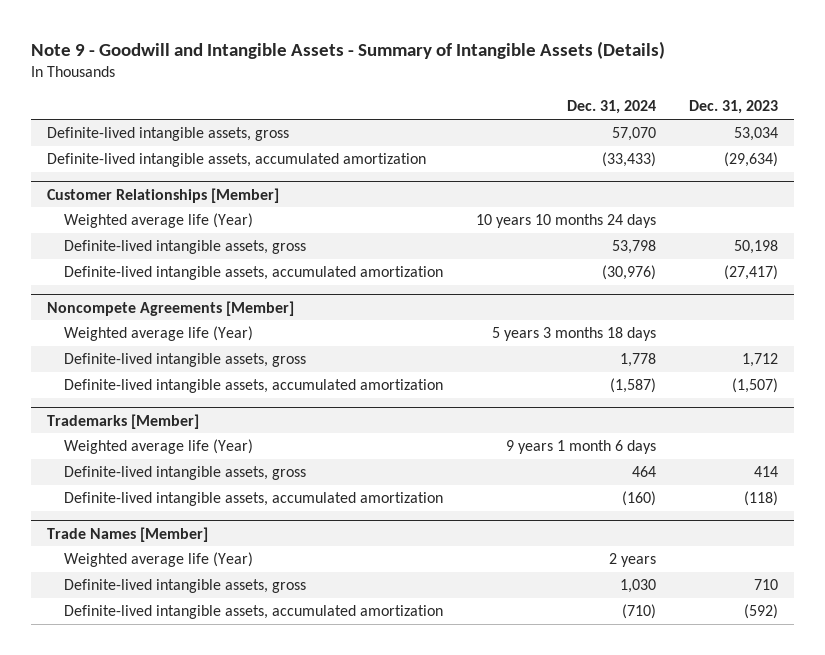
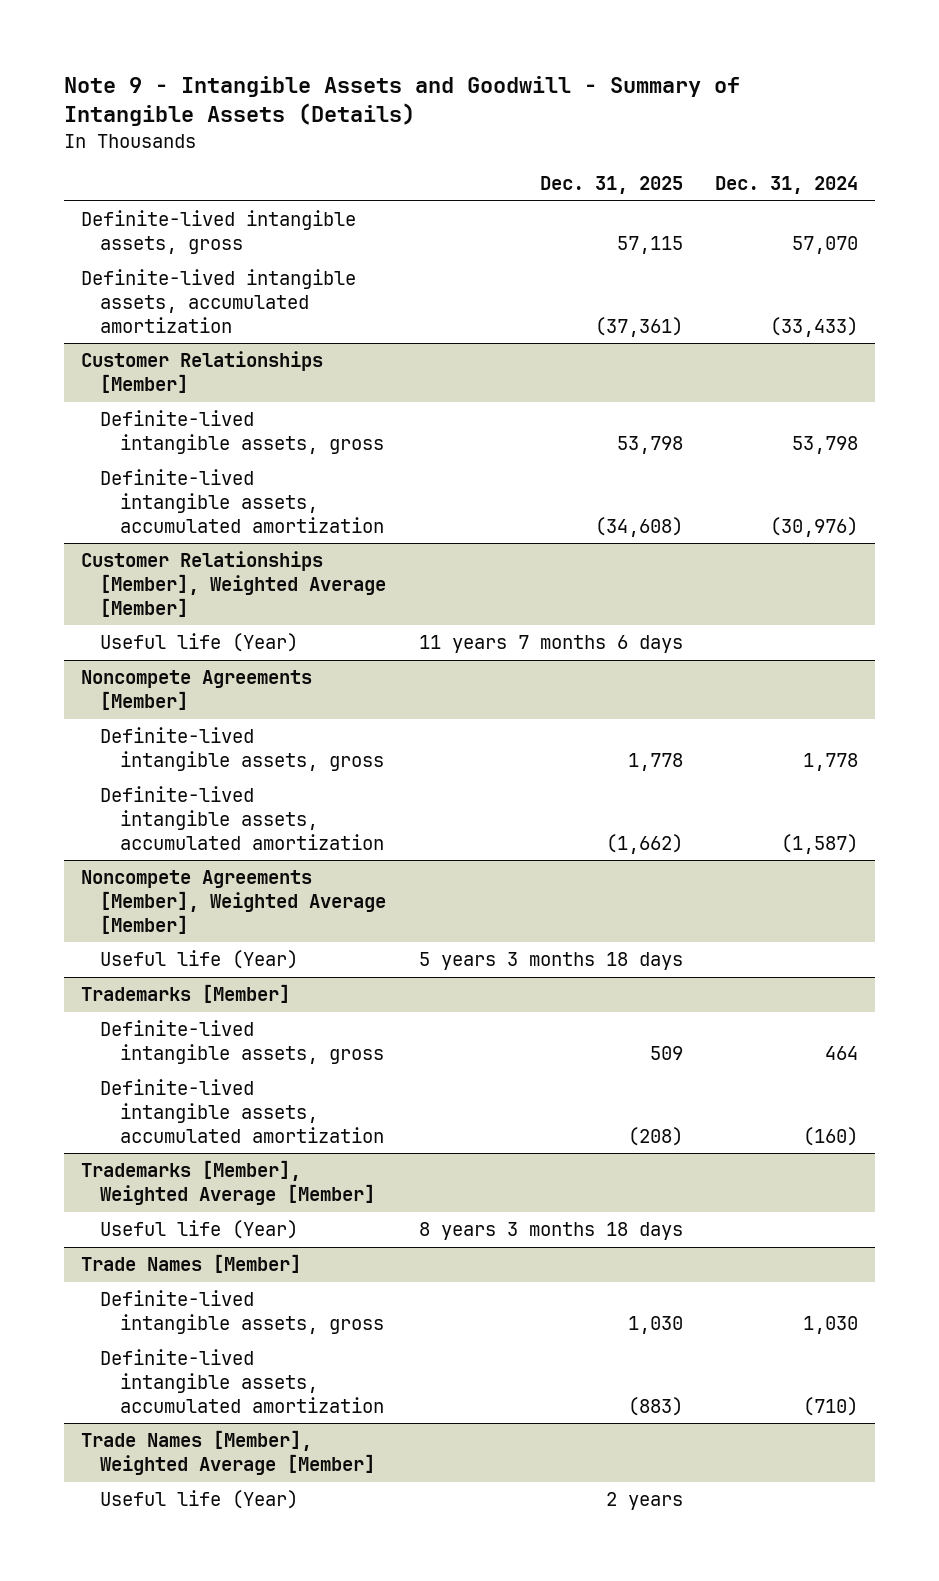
- Note 9 - Goodwill and Intangible Assets - Summary of Intangible Assets (Details)
+ Note 9 - Intangible Assets and Goodwill - Summary of Intangible Assets (Details)
- | Dec. 31, 2024 | Dec. 31, 2023
+ | Dec. 31, 2025 | Dec. 31, 2024
@ Customer Relationships [Member]
- Weighted average life (Year) | 10 years 10 months 24 days |
+ Customer Relationships [Member], Weighted Average [Member]
+ Useful life (Year) | 11 years 7 months 6 days |
@ Noncompete Agreements [Member]
- Weighted average life (Year) | 5 years 3 months 18 days |
+ Noncompete Agreements [Member], Weighted Average [Member]
+ Useful life (Year) | 5 years 3 months 18 days |
@ Trademarks [Member]
- Weighted average life (Year) | 9 years 1 month 6 days |
+ Trademarks [Member], Weighted Average [Member]
+ Useful life (Year) | 8 years 3 months 18 days |
@ Trade Names [Member]
- Weighted average life (Year) | 2 years |
+ Trade Names [Member], Weighted Average [Member]
+ Useful life (Year) | 2 years |

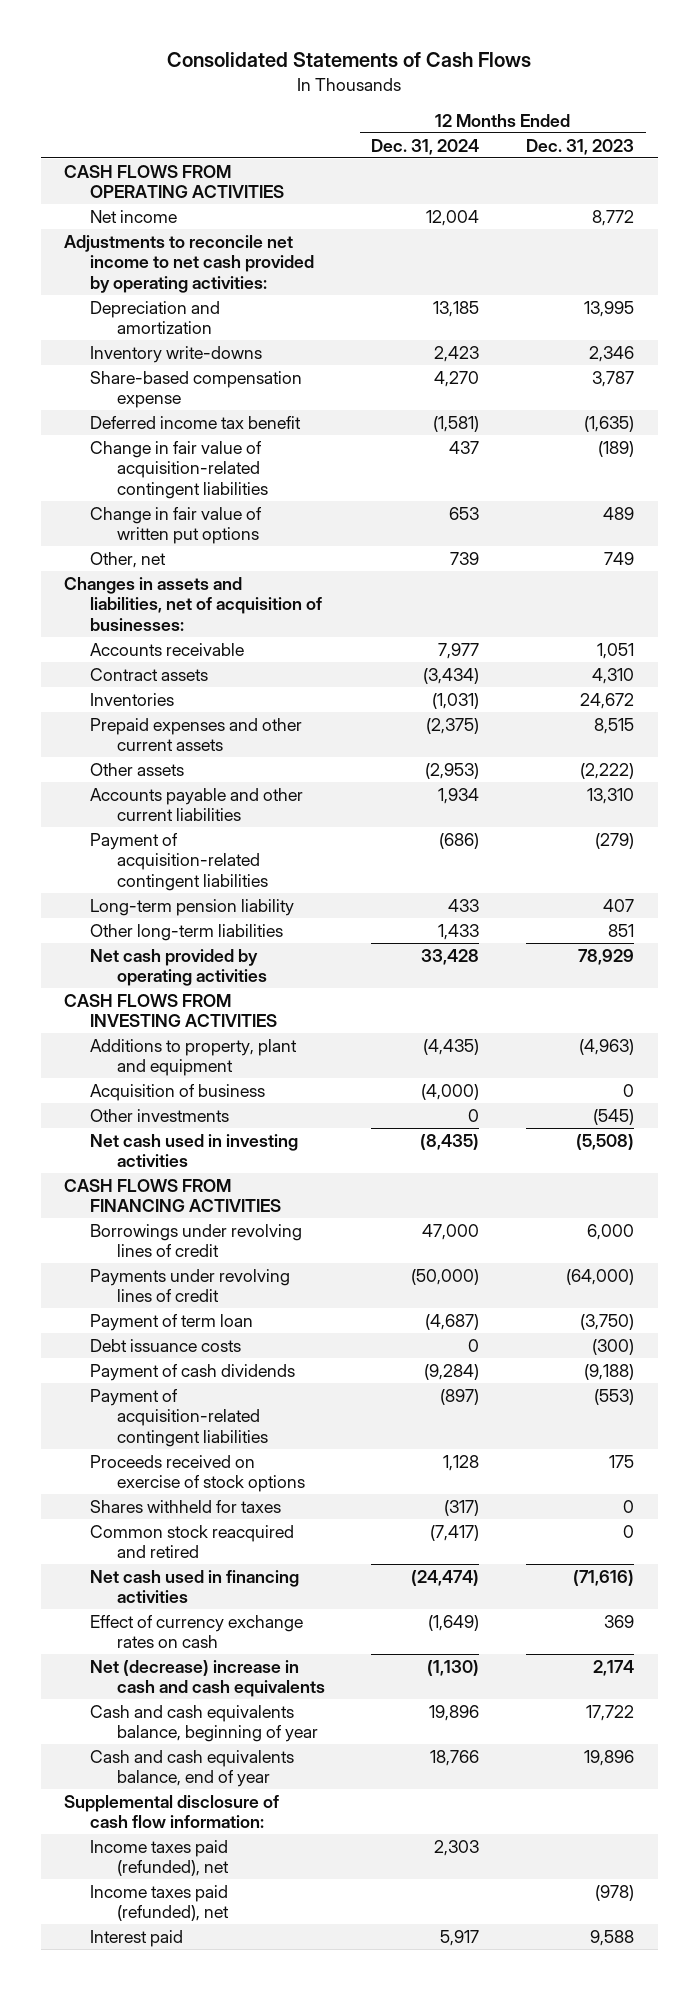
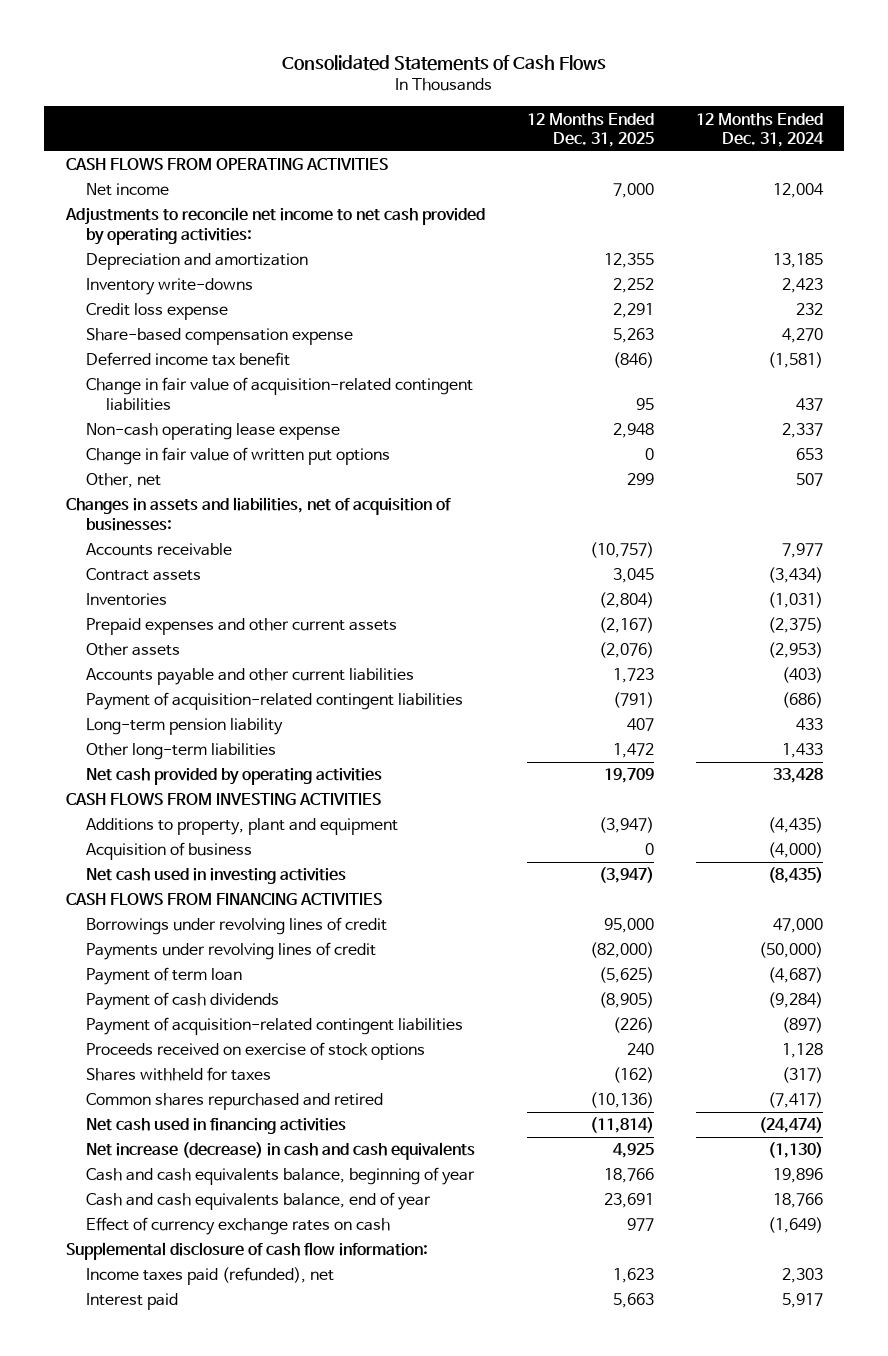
- | 12 Months Ended Dec. 31, 2024 | 12 Months Ended Dec. 31, 2023
+ | 12 Months Ended Dec. 31, 2025 | 12 Months Ended Dec. 31, 2024
+ Credit loss expense | 2,291 | 232
+ Non-cash operating lease expense | 2,948 | 2,337
- Other, net | 739 | 749
+ Other, net | 299 | 507
- Accounts payable and other current liabilities | 1,934 | 13,310
+ Accounts payable and other current liabilities | 1,723 | (403)
- Other investments | 0 | (545)
- Debt issuance costs | 0 | (300)
- Common stock reacquired and retired | (7,417) | 0
+ Common shares repurchased and retired | (10,136) | (7,417)
- Net (decrease) increase in cash and cash equivalents | (1,130) | 2,174
+ Net increase (decrease) in cash and cash equivalents | 4,925 | (1,130)
moved down: Effect of currency exchange rates on cash | 977 | (1,649)
- Income taxes paid (refunded), net | | (978)

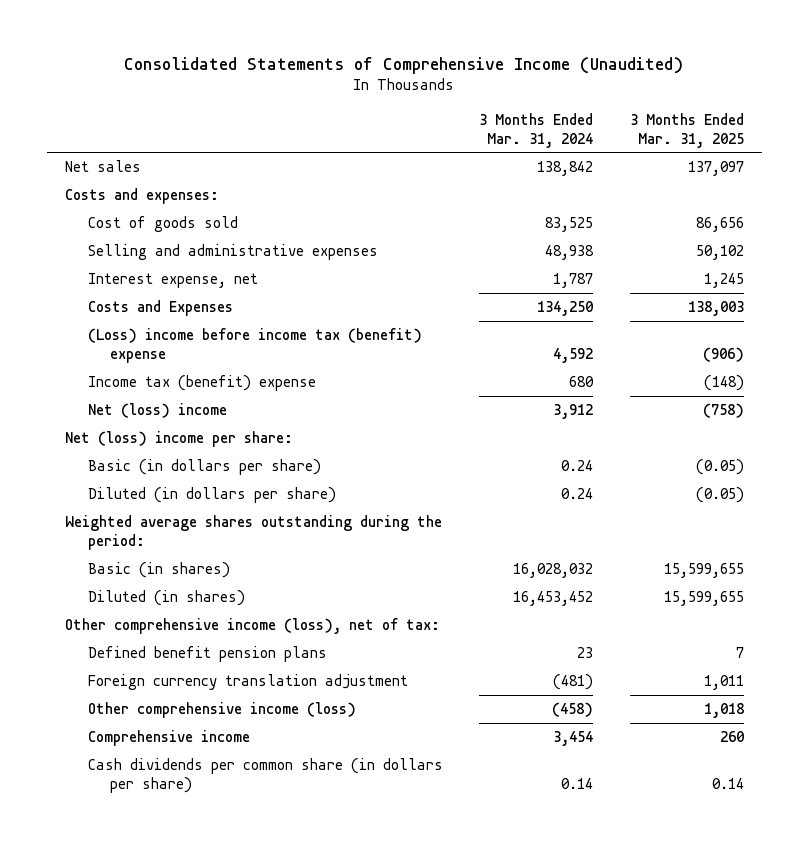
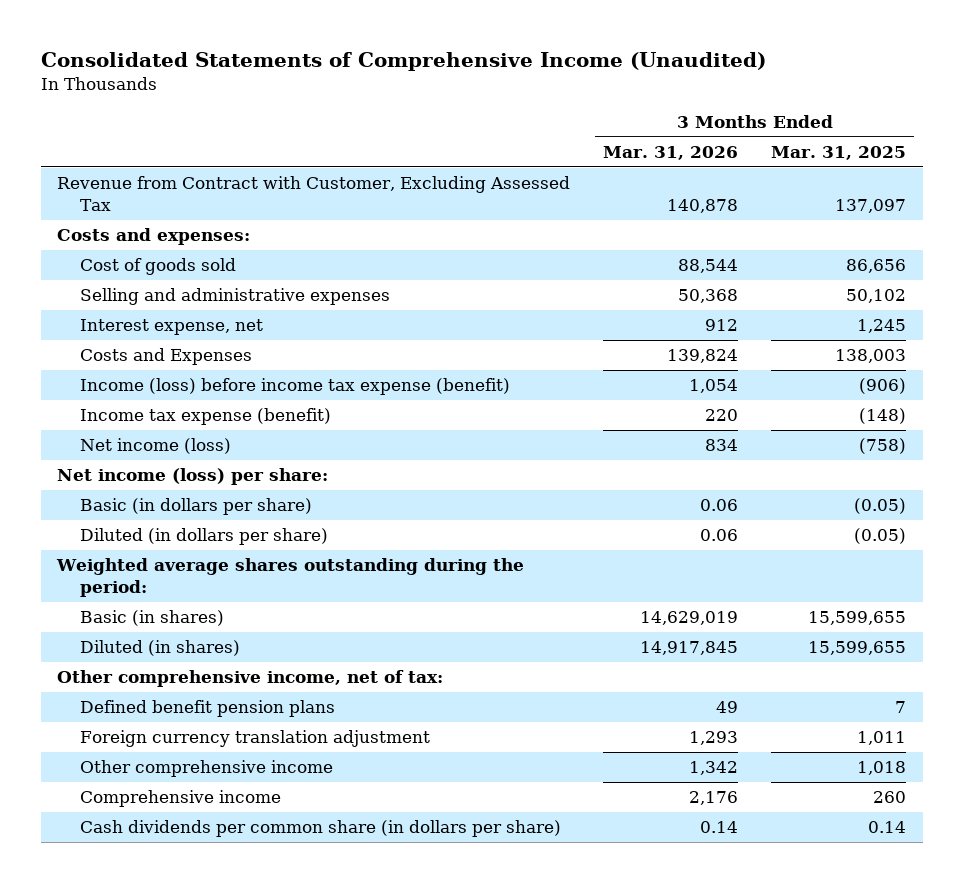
- | 3 Months Ended Mar. 31, 2024 | 3 Months Ended Mar. 31, 2025
+ | 3 Months Ended Mar. 31, 2026 | 3 Months Ended Mar. 31, 2025
- Net sales | 138,842 | 137,097
+ Revenue from Contract with Customer, Excluding Assessed Tax | 140,878 | 137,097
- (Loss) income before income tax (benefit) expense | 4,592 | (906)
- Income tax (benefit) expense | 680 | (148)
- Net (loss) income | 3,912 | (758)
- Net (loss) income per share:
+ Income (loss) before income tax expense (benefit) | 1,054 | (906)
+ Income tax expense (benefit) | 220 | (148)
+ Net income (loss) | 834 | (758)
+ Net income (loss) per share:
- Other comprehensive income (loss), net of tax:
+ Other comprehensive income, net of tax:
- Other comprehensive income (loss) | (458) | 1,018
+ Other comprehensive income | 1,342 | 1,018

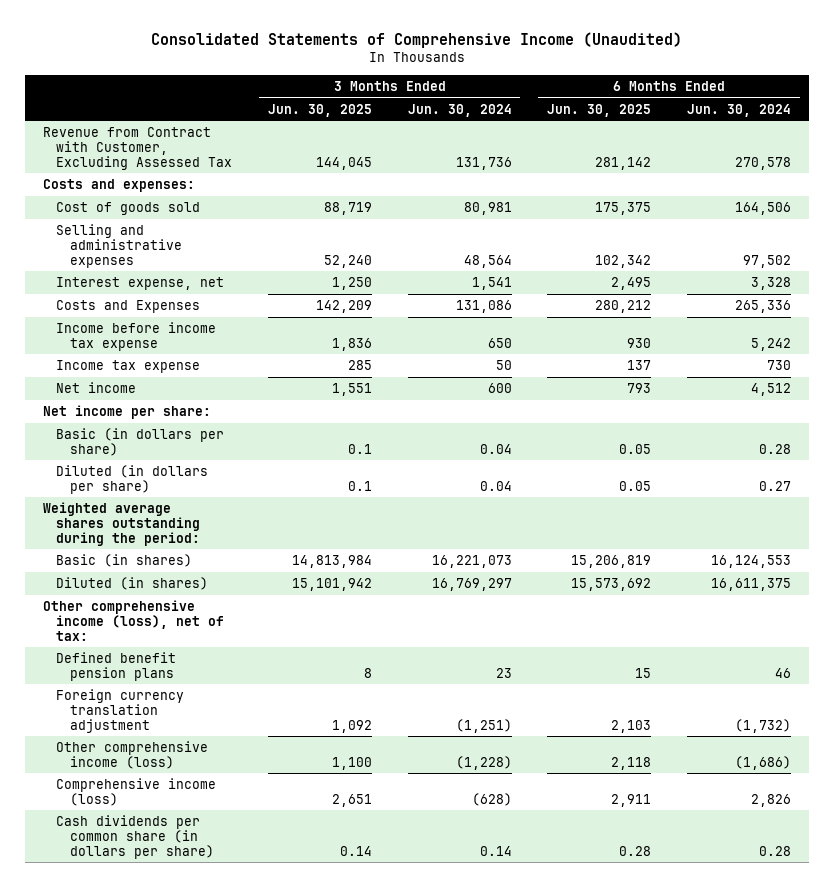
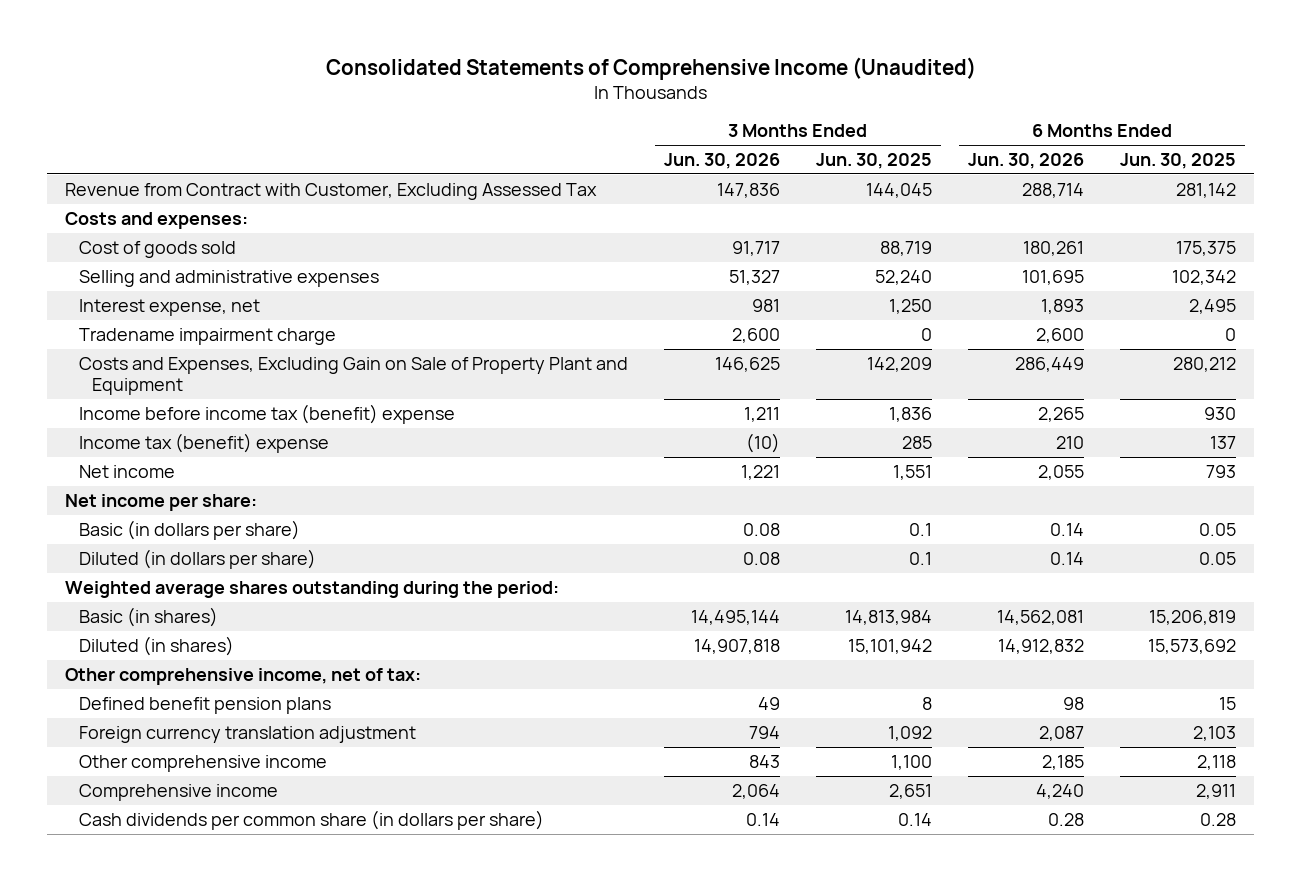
- | 3 Months Ended Jun. 30, 2025 | 3 Months Ended Jun. 30, 2024 | 6 Months Ended Jun. 30, 2025 | 6 Months Ended Jun. 30, 2024
+ | 3 Months Ended Jun. 30, 2026 | 3 Months Ended Jun. 30, 2025 | 6 Months Ended Jun. 30, 2026 | 6 Months Ended Jun. 30, 2025
- Costs and Expenses | 142,209 | 131,086 | 280,212 | 265,336
- Income before income tax expense | 1,836 | 650 | 930 | 5,242
- Income tax expense | 285 | 50 | 137 | 730
+ Tradename impairment charge | 2,600 | 0 | 2,600 | 0
+ Costs and Expenses, Excluding Gain on Sale of Property Plant and Equipment | 146,625 | 142,209 | 286,449 | 280,212
+ Income before income tax (benefit) expense | 1,211 | 1,836 | 2,265 | 930
+ Income tax (benefit) expense | (10) | 285 | 210 | 137
- Other comprehensive income (loss), net of tax:
+ Other comprehensive income, net of tax:
- Other comprehensive income (loss) | 1,100 | (1,228) | 2,118 | (1,686)
- Comprehensive income (loss) | 2,651 | (628) | 2,911 | 2,826
+ Other comprehensive income | 843 | 1,100 | 2,185 | 2,118
+ Comprehensive income | 2,064 | 2,651 | 4,240 | 2,911

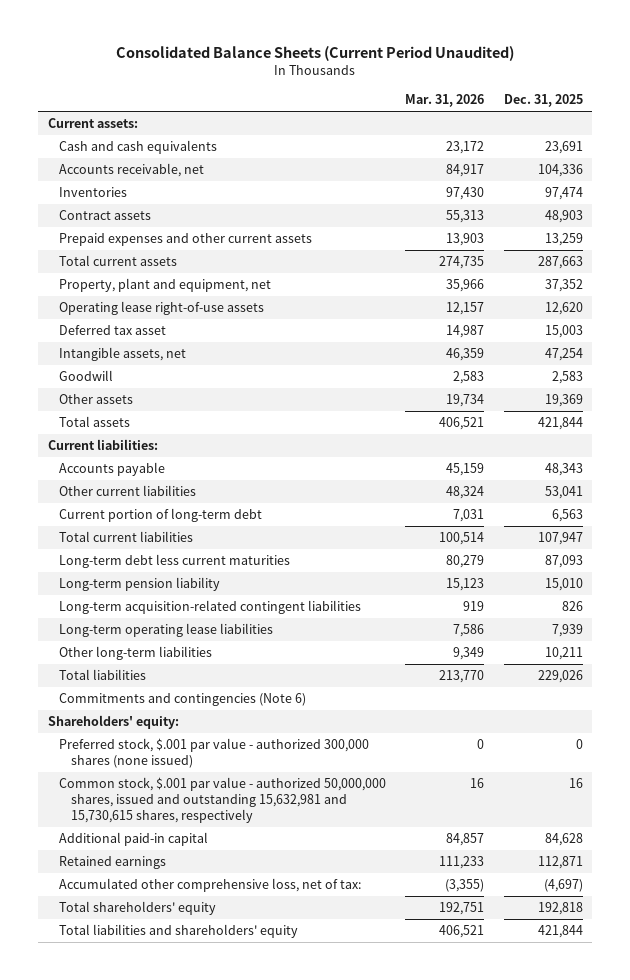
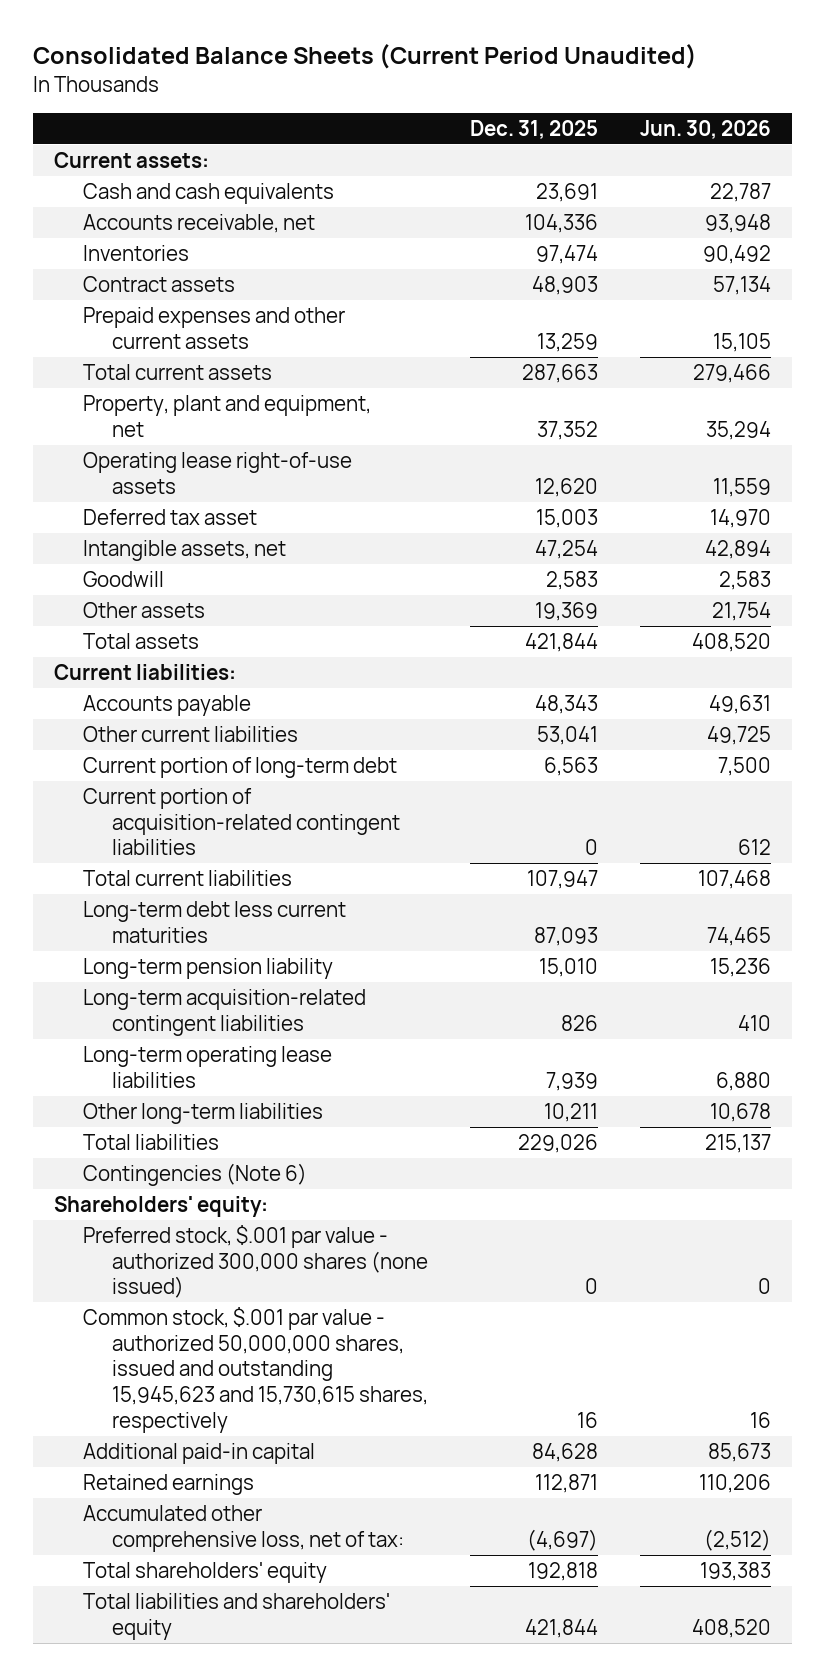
- | Mar. 31, 2026 | Dec. 31, 2025
+ | Dec. 31, 2025 | Jun. 30, 2026
+ Current portion of acquisition-related contingent liabilities | 0 | 612
- Commitments and contingencies (Note 6)
+ Contingencies (Note 6)
- Common stock, $.001 par value - authorized 50,000,000 shares, issued and outstanding 15,632,981 and 15,730,615 shares, respectively | 16 | 16
+ Common stock, $.001 par value - authorized 50,000,000 shares, issued and outstanding 15,945,623 and 15,730,615 shares, respectively | 16 | 16

